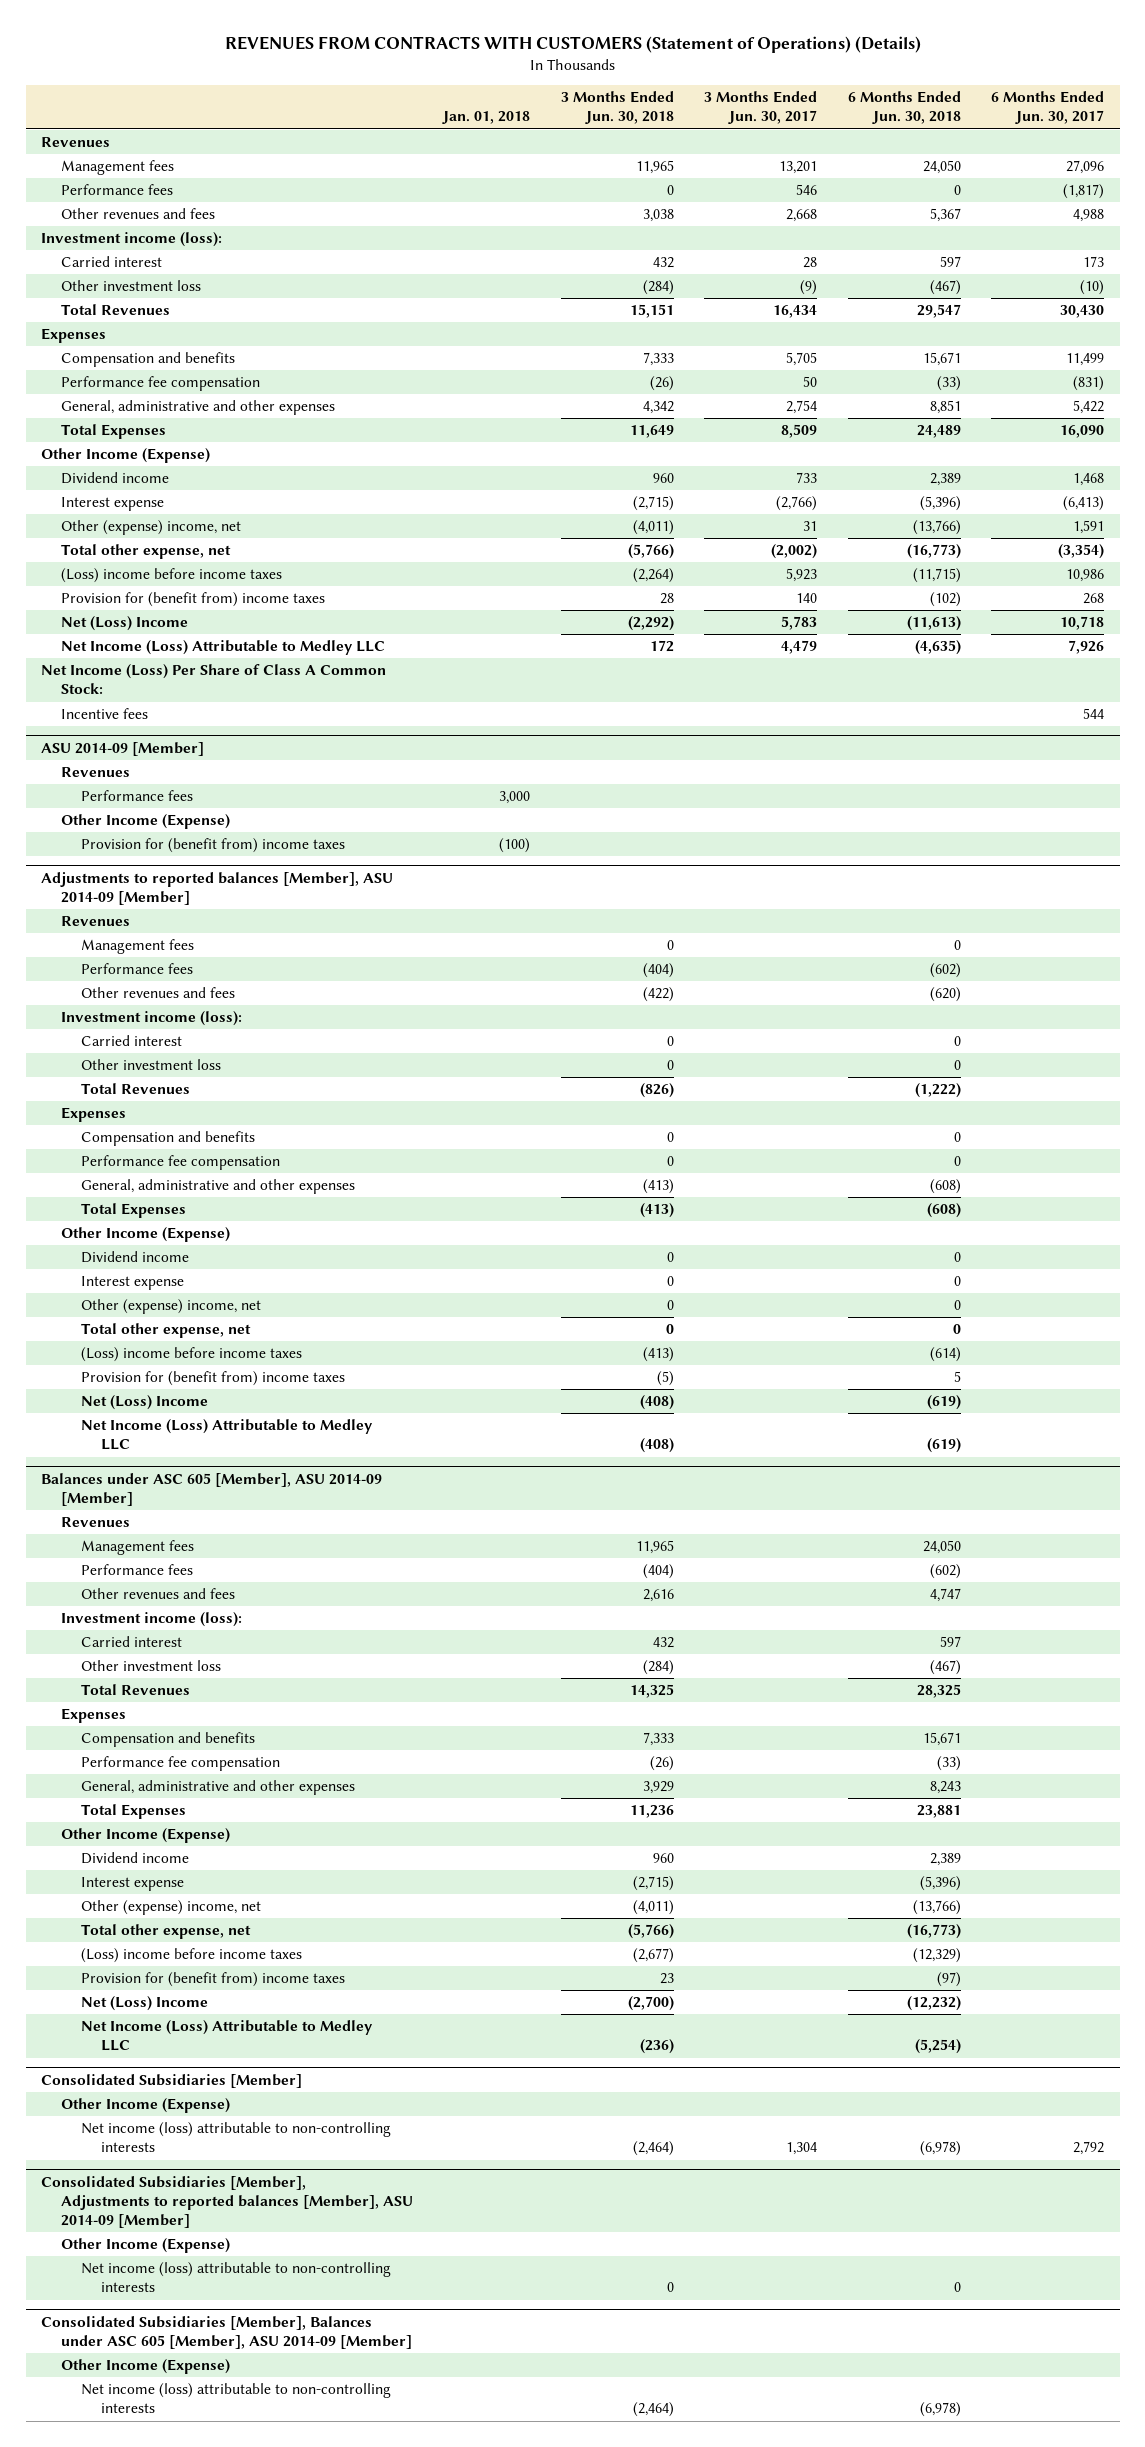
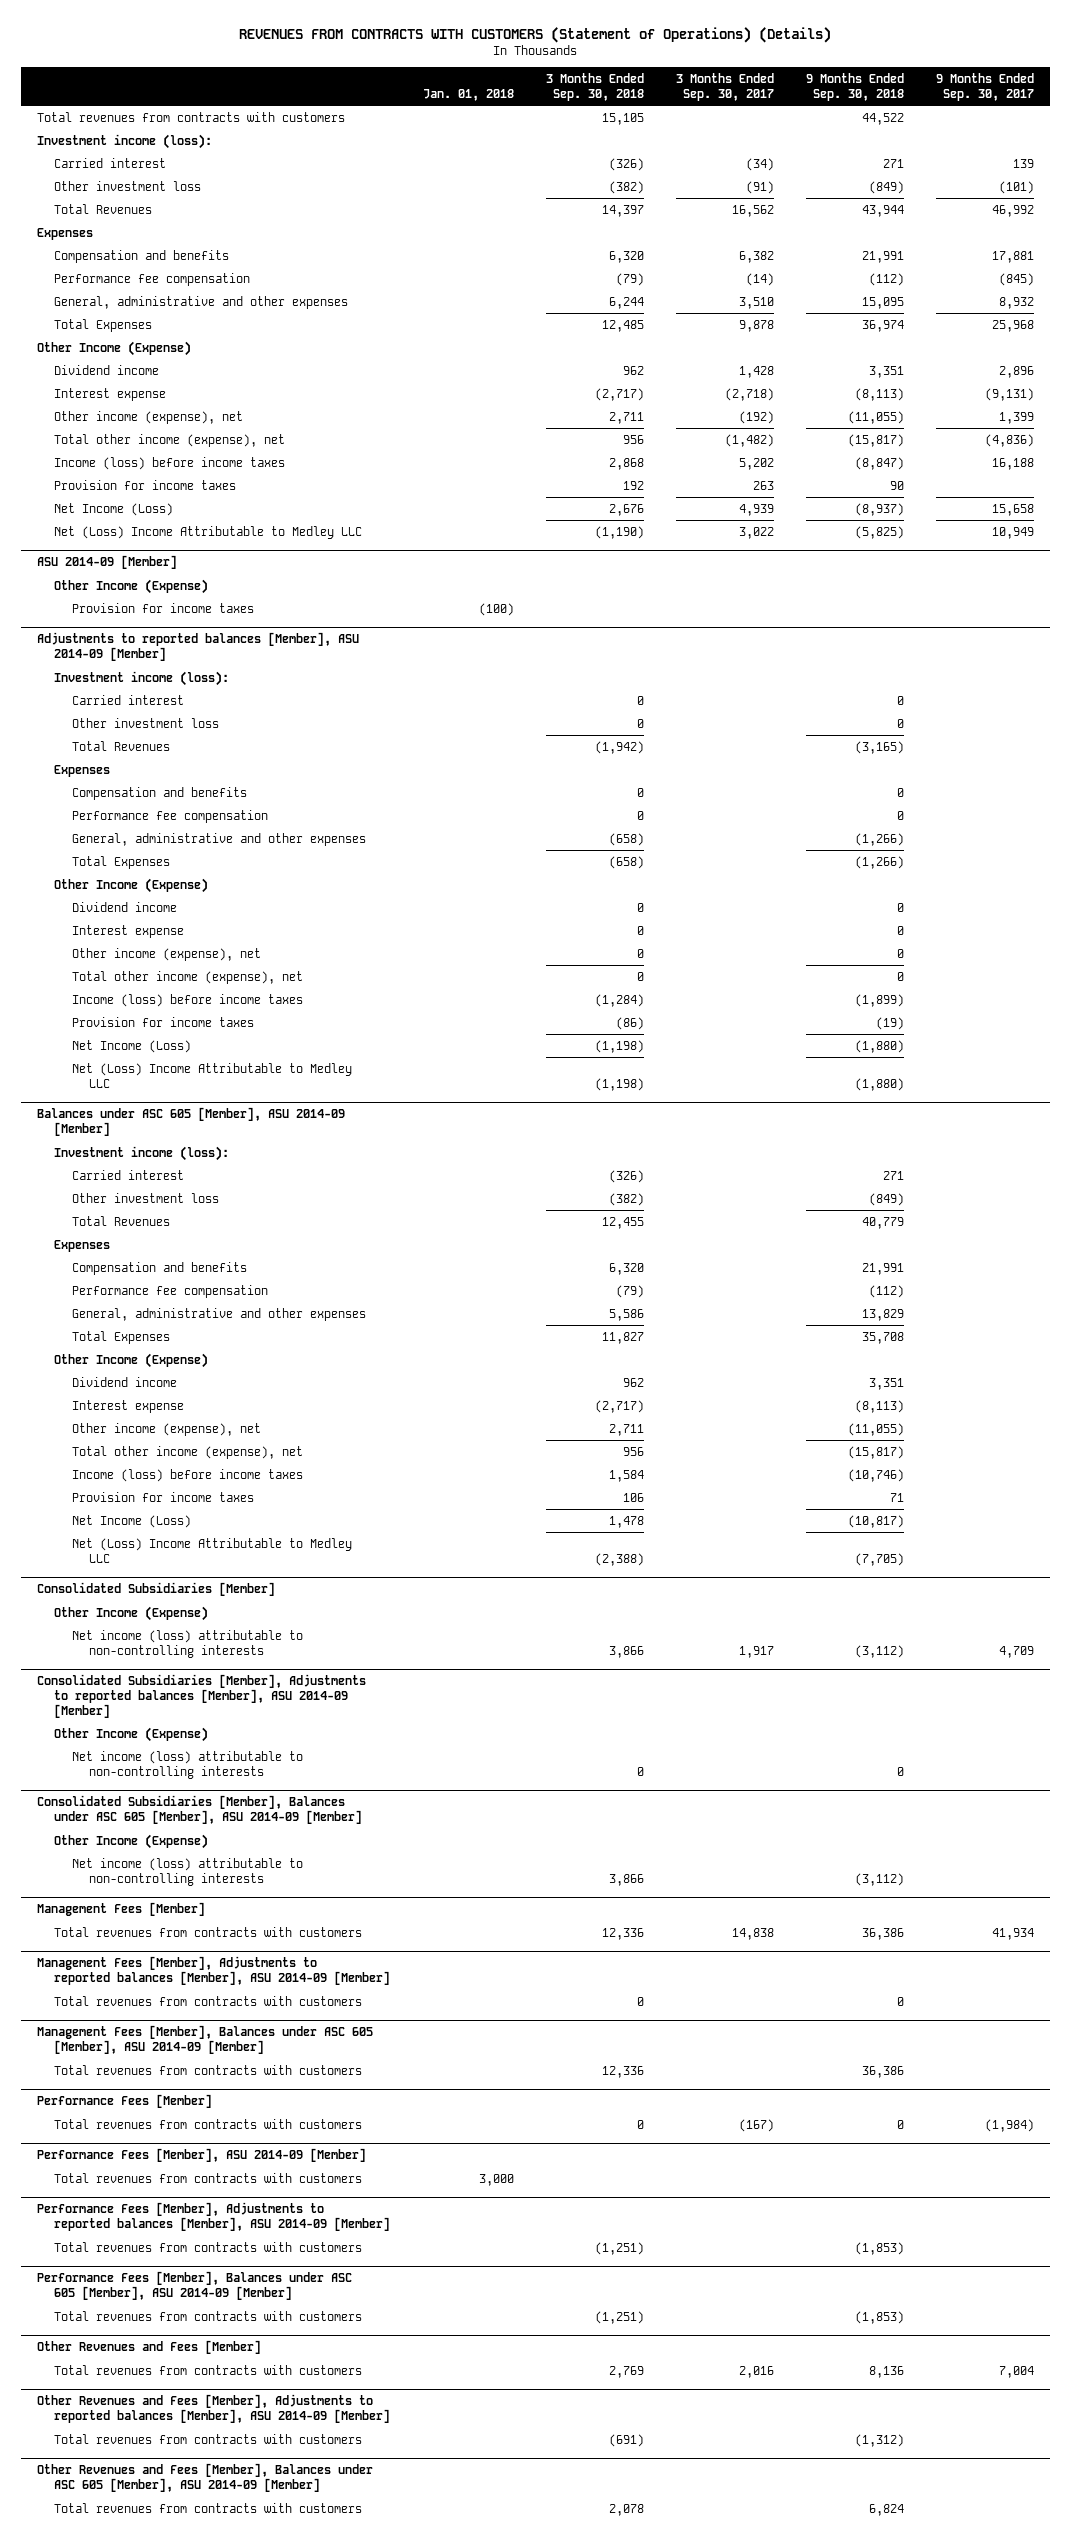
- | Jan. 01, 2018 | 3 Months Ended Jun. 30, 2018 | 3 Months Ended Jun. 30, 2017 | 6 Months Ended Jun. 30, 2018 | 6 Months Ended Jun. 30, 2017
+ | Jan. 01, 2018 | 3 Months Ended Sep. 30, 2018 | 3 Months Ended Sep. 30, 2017 | 9 Months Ended Sep. 30, 2018 | 9 Months Ended Sep. 30, 2017
- Revenues
- Management fees | | 11,965 | 13,201 | 24,050 | 27,096
- Performance fees | | 0 | 546 | 0 | (1,817)
- Other revenues and fees | | 3,038 | 2,668 | 5,367 | 4,988
+ Total revenues from contracts with customers | | 15,105 | | 44,522 |
- Other (expense) income, net | | (4,011) | 31 | (13,766) | 1,591
- Total other expense, net | | (5,766) | (2,002) | (16,773) | (3,354)
- (Loss) income before income taxes | | (2,264) | 5,923 | (11,715) | 10,986
- Provision for (benefit from) income taxes | | 28 | 140 | (102) | 268
- Net (Loss) Income | | (2,292) | 5,783 | (11,613) | 10,718
- Net Income (Loss) Attributable to Medley LLC | | 172 | 4,479 | (4,635) | 7,926
- Net Income (Loss) Per Share of Class A Common Stock:
- Incentive fees | | | | | 544
+ Other income (expense), net | | 2,711 | (192) | (11,055) | 1,399
+ Total other income (expense), net | | 956 | (1,482) | (15,817) | (4,836)
+ Income (loss) before income taxes | | 2,868 | 5,202 | (8,847) | 16,188
+ Provision for income taxes | | 192 | 263 | 90 |
+ Net Income (Loss) | | 2,676 | 4,939 | (8,937) | 15,658
+ Net (Loss) Income Attributable to Medley LLC | | (1,190) | 3,022 | (5,825) | 10,949
@ ASU 2014-09 [Member]
- Revenues
- Performance fees | 3,000 | | | |
- Provision for (benefit from) income taxes | (100) | | | |
+ Provision for income taxes | (100) | | | |
@ Adjustments to reported balances [Member], ASU 2014-09 [Member]
- Revenues
- Management fees | | 0 | | 0 |
- Performance fees | | (404) | | (602) |
- Other revenues and fees | | (422) | | (620) |
- Other (expense) income, net | | 0 | | 0 |
- Total other expense, net | | 0 | | 0 |
- (Loss) income before income taxes | | (413) | | (614) |
- Provision for (benefit from) income taxes | | (5) | | 5 |
- Net (Loss) Income | | (408) | | (619) |
- Net Income (Loss) Attributable to Medley LLC | | (408) | | (619) |
+ Other income (expense), net | | 0 | | 0 |
+ Total other income (expense), net | | 0 | | 0 |
+ Income (loss) before income taxes | | (1,284) | | (1,899) |
+ Provision for income taxes | | (86) | | (19) |
+ Net Income (Loss) | | (1,198) | | (1,880) |
+ Net (Loss) Income Attributable to Medley LLC | | (1,198) | | (1,880) |
@ Balances under ASC 605 [Member], ASU 2014-09 [Member]
- Revenues
- Management fees | | 11,965 | | 24,050 |
- Performance fees | | (404) | | (602) |
- Other revenues and fees | | 2,616 | | 4,747 |
- Other (expense) income, net | | (4,011) | | (13,766) |
- Total other expense, net | | (5,766) | | (16,773) |
- (Loss) income before income taxes | | (2,677) | | (12,329) |
- Provision for (benefit from) income taxes | | 23 | | (97) |
- Net (Loss) Income | | (2,700) | | (12,232) |
- Net Income (Loss) Attributable to Medley LLC | | (236) | | (5,254) |
+ Other income (expense), net | | 2,711 | | (11,055) |
+ Total other income (expense), net | | 956 | | (15,817) |
+ Income (loss) before income taxes | | 1,584 | | (10,746) |
+ Provision for income taxes | | 106 | | 71 |
+ Net Income (Loss) | | 1,478 | | (10,817) |
+ Net (Loss) Income Attributable to Medley LLC | | (2,388) | | (7,705) |
+ Management Fees [Member]
+ Total revenues from contracts with customers | | 12,336 | 14,838 | 36,386 | 41,934
+ Management Fees [Member], Adjustments to reported balances [Member], ASU 2014-09 [Member]
+ Total revenues from contracts with customers | | 0 | | 0 |
+ Management Fees [Member], Balances under ASC 605 [Member], ASU 2014-09 [Member]
+ Total revenues from contracts with customers | | 12,336 | | 36,386 |
+ Performance Fees [Member]
+ Total revenues from contracts with customers | | 0 | (167) | 0 | (1,984)
+ Performance Fees [Member], ASU 2014-09 [Member]
+ Total revenues from contracts with customers | 3,000 | | | |
+ Performance Fees [Member], Adjustments to reported balances [Member], ASU 2014-09 [Member]
+ Total revenues from contracts with customers | | (1,251) | | (1,853) |
+ Performance Fees [Member], Balances under ASC 605 [Member], ASU 2014-09 [Member]
+ Total revenues from contracts with customers | | (1,251) | | (1,853) |
+ Other Revenues and Fees [Member]
+ Total revenues from contracts with customers | | 2,769 | 2,016 | 8,136 | 7,004
+ Other Revenues and Fees [Member], Adjustments to reported balances [Member], ASU 2014-09 [Member]
+ Total revenues from contracts with customers | | (691) | | (1,312) |
+ Other Revenues and Fees [Member], Balances under ASC 605 [Member], ASU 2014-09 [Member]
+ Total revenues from contracts with customers | | 2,078 | | 6,824 |

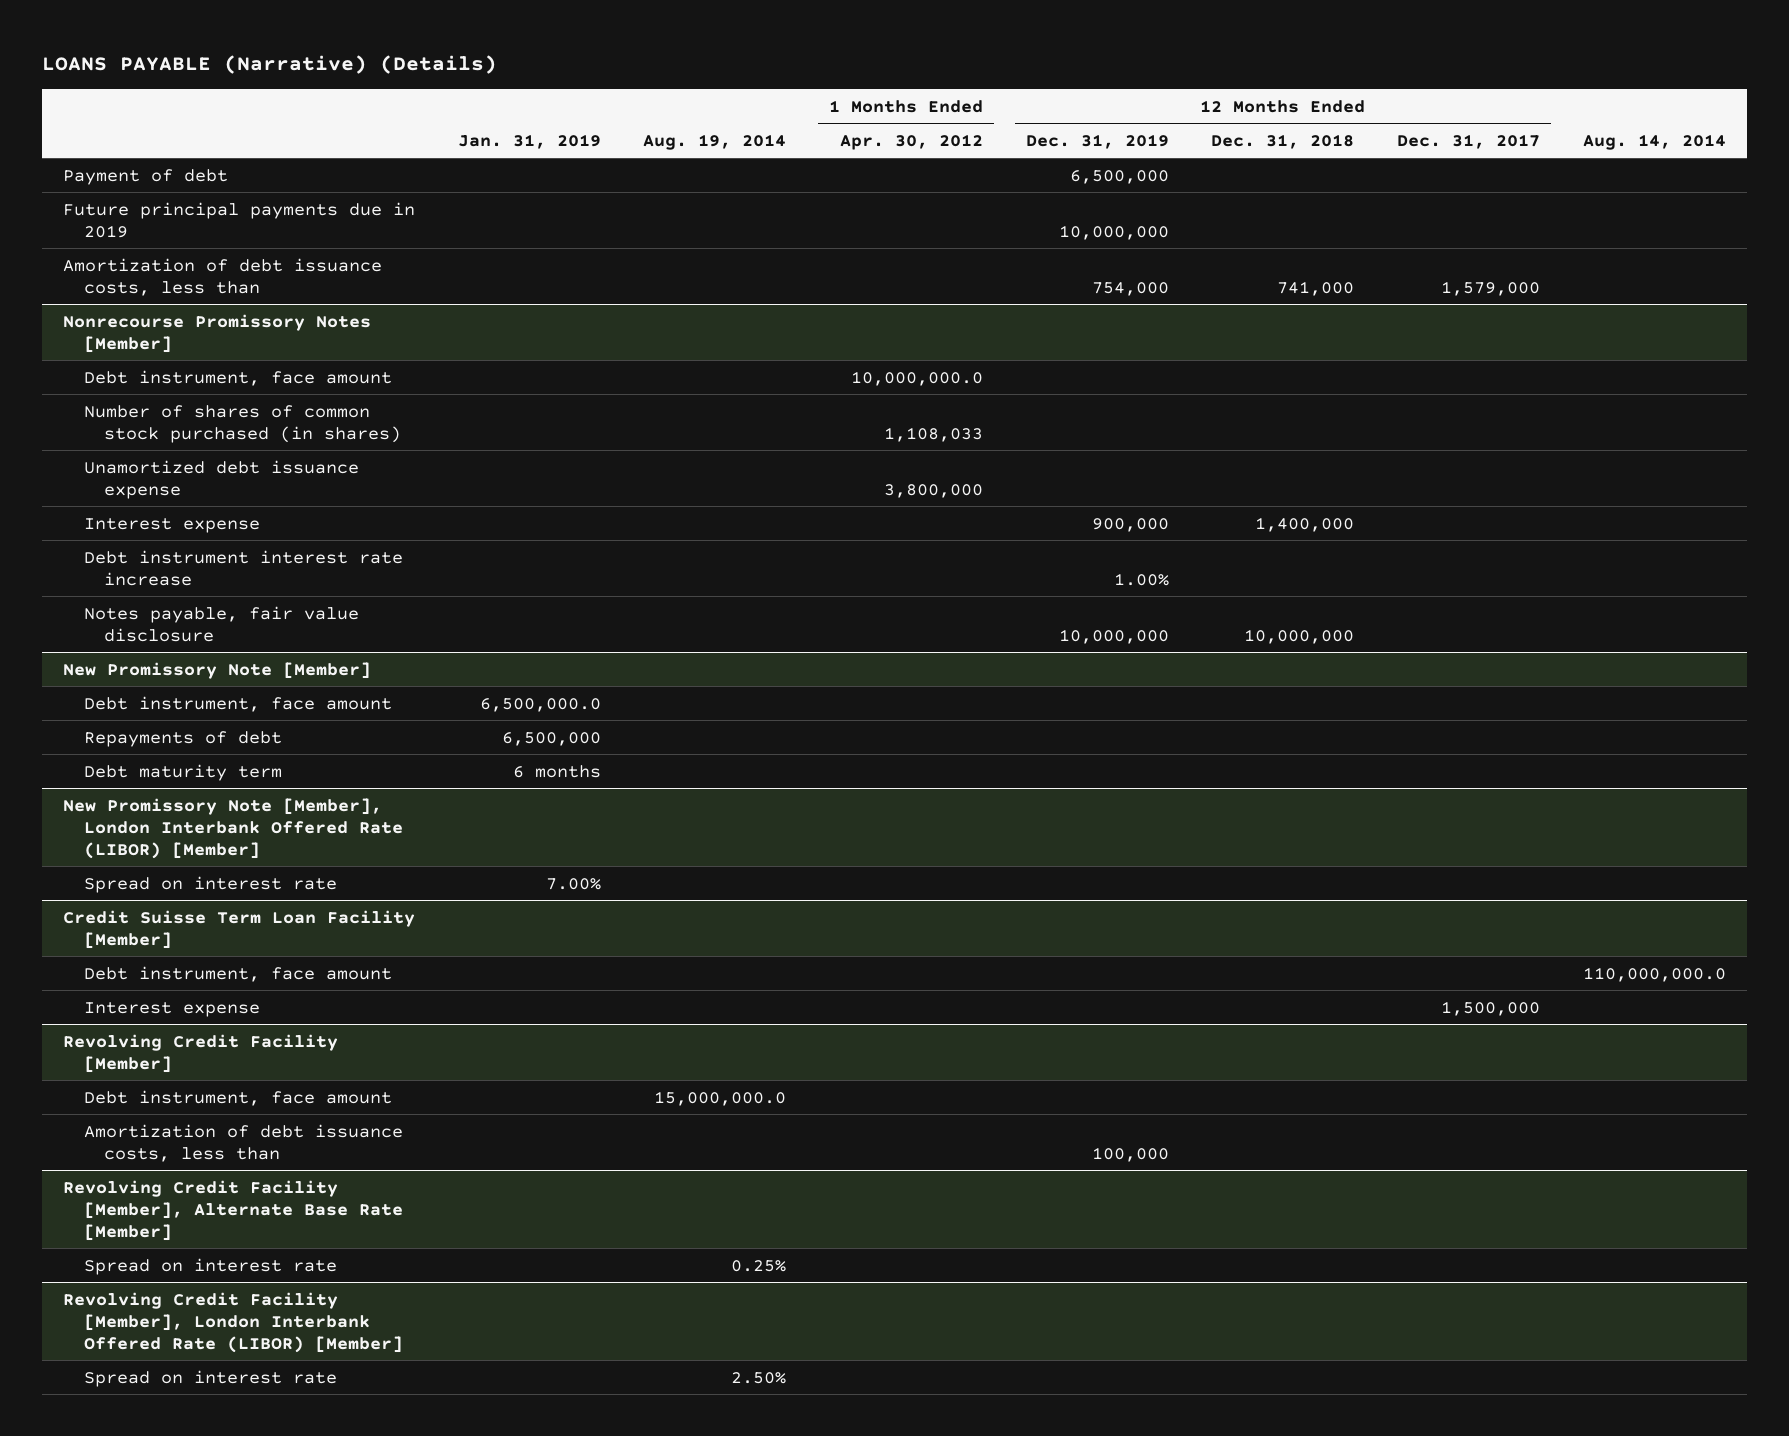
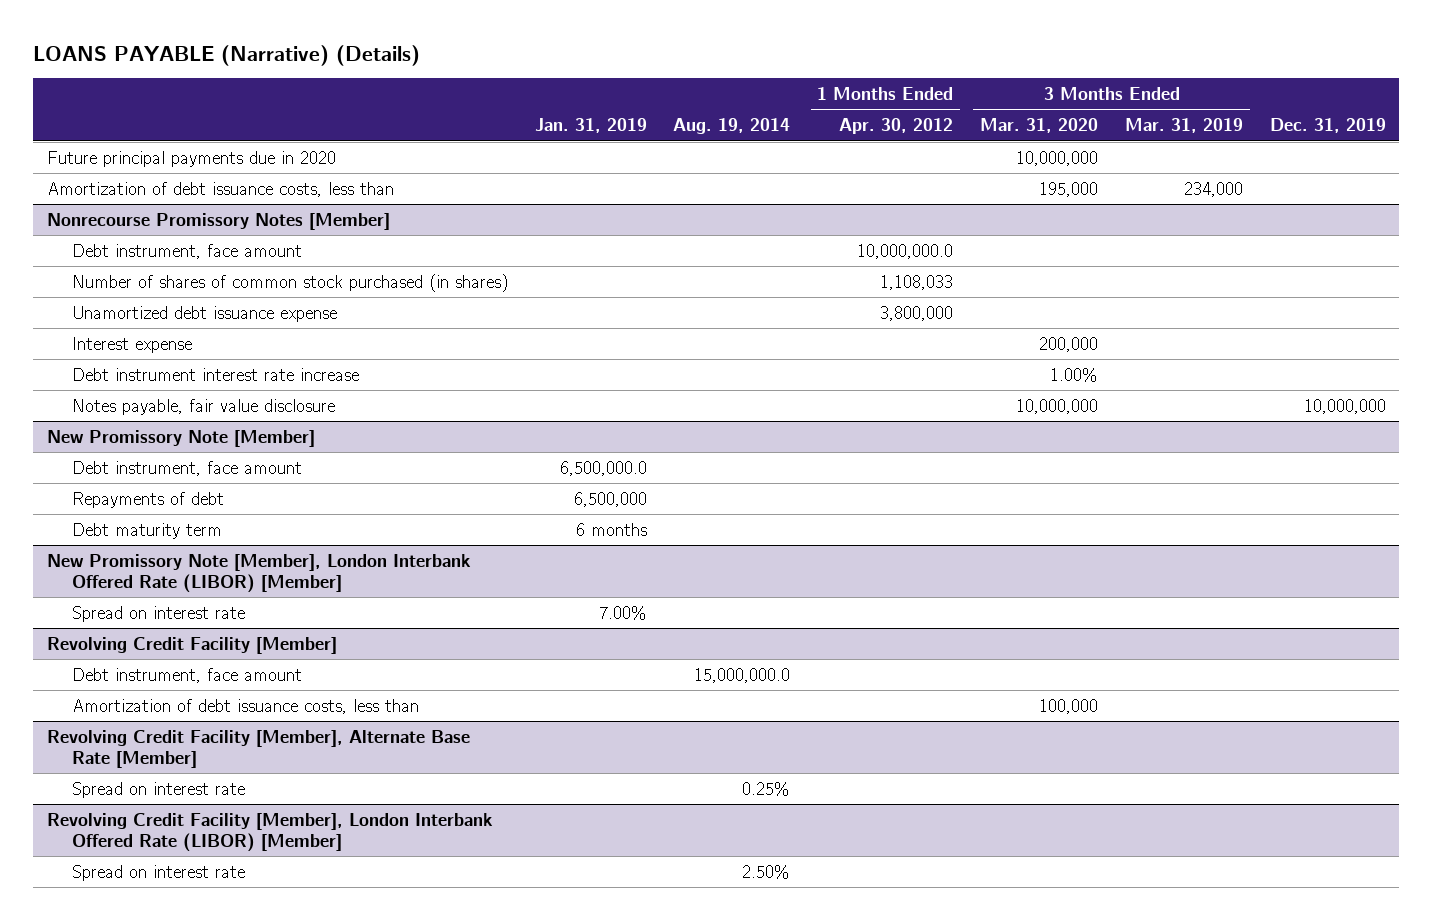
- | Jan. 31, 2019 | Aug. 19, 2014 | 1 Months Ended Apr. 30, 2012 | 12 Months Ended Dec. 31, 2019 | 12 Months Ended Dec. 31, 2018 | 12 Months Ended Dec. 31, 2017 | Aug. 14, 2014
+ | Jan. 31, 2019 | Aug. 19, 2014 | 1 Months Ended Apr. 30, 2012 | 3 Months Ended Mar. 31, 2020 | 3 Months Ended Mar. 31, 2019 | Dec. 31, 2019
- Payment of debt | | | | 6,500,000 | | |
- Future principal payments due in 2019 | | | | 10,000,000 | | |
+ Future principal payments due in 2020 | | | | 10,000,000 | |
- Credit Suisse Term Loan Facility [Member]
- Debt instrument, face amount | | | | | | | 110,000,000.0
- Interest expense | | | | | | 1,500,000 |

